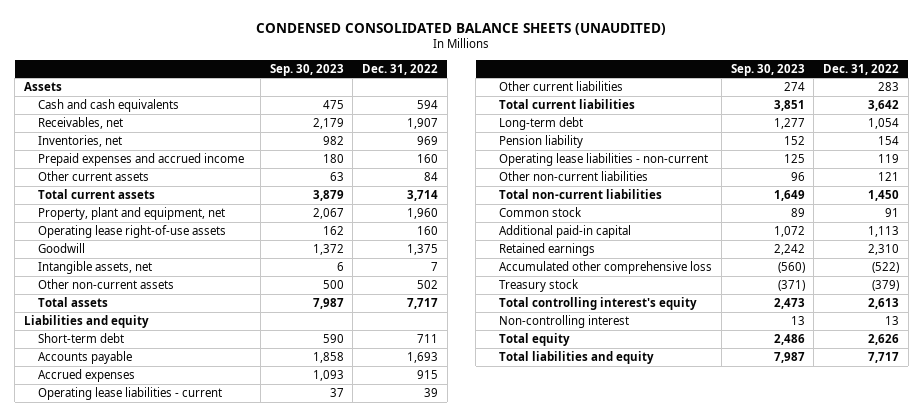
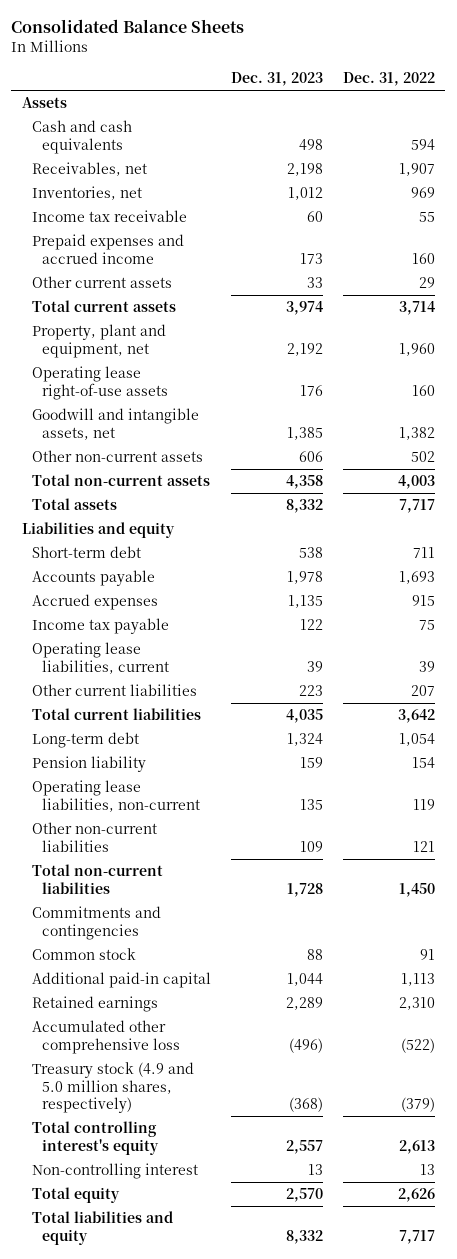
- CONDENSED CONSOLIDATED BALANCE SHEETS (UNAUDITED)
+ Consolidated Balance Sheets
- | Sep. 30, 2023 | Dec. 31, 2022
+ | Dec. 31, 2023 | Dec. 31, 2022
+ Income tax receivable | 60 | 55
- Other current assets | 63 | 84
+ Other current assets | 33 | 29
- Goodwill | 1,372 | 1,375
- Intangible assets, net | 6 | 7
+ Goodwill and intangible assets, net | 1,385 | 1,382
+ Total non-current assets | 4,358 | 4,003
- Operating lease liabilities - current | 37 | 39
- Other current liabilities | 274 | 283
+ Income tax payable | 122 | 75
+ Operating lease liabilities, current | 39 | 39
+ Other current liabilities | 223 | 207
- Operating lease liabilities - non-current | 125 | 119
+ Operating lease liabilities, non-current | 135 | 119
+ Commitments and contingencies
- Treasury stock | (371) | (379)
+ Treasury stock (4.9 and 5.0 million shares, respectively) | (368) | (379)

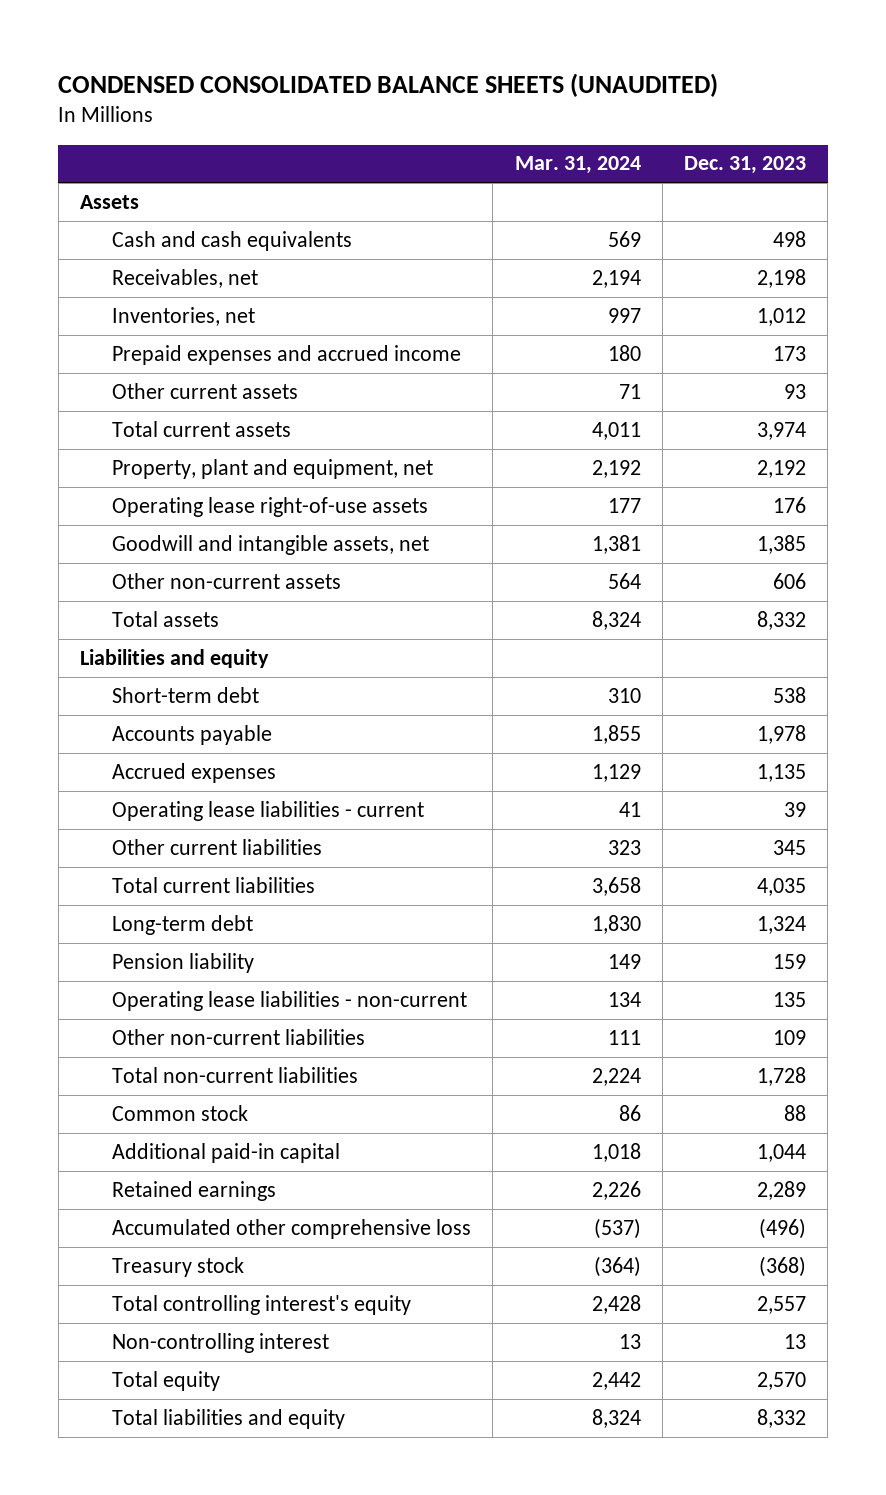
- Consolidated Balance Sheets
+ CONDENSED CONSOLIDATED BALANCE SHEETS (UNAUDITED)
- | Dec. 31, 2023 | Dec. 31, 2022
+ | Mar. 31, 2024 | Dec. 31, 2023
- Income tax receivable | 60 | 55
- Other current assets | 33 | 29
+ Other current assets | 71 | 93
- Total non-current assets | 4,358 | 4,003
- Income tax payable | 122 | 75
- Operating lease liabilities, current | 39 | 39
- Other current liabilities | 223 | 207
+ Operating lease liabilities - current | 41 | 39
+ Other current liabilities | 323 | 345
- Operating lease liabilities, non-current | 135 | 119
+ Operating lease liabilities - non-current | 134 | 135
- Commitments and contingencies
- Treasury stock (4.9 and 5.0 million shares, respectively) | (368) | (379)
+ Treasury stock | (364) | (368)

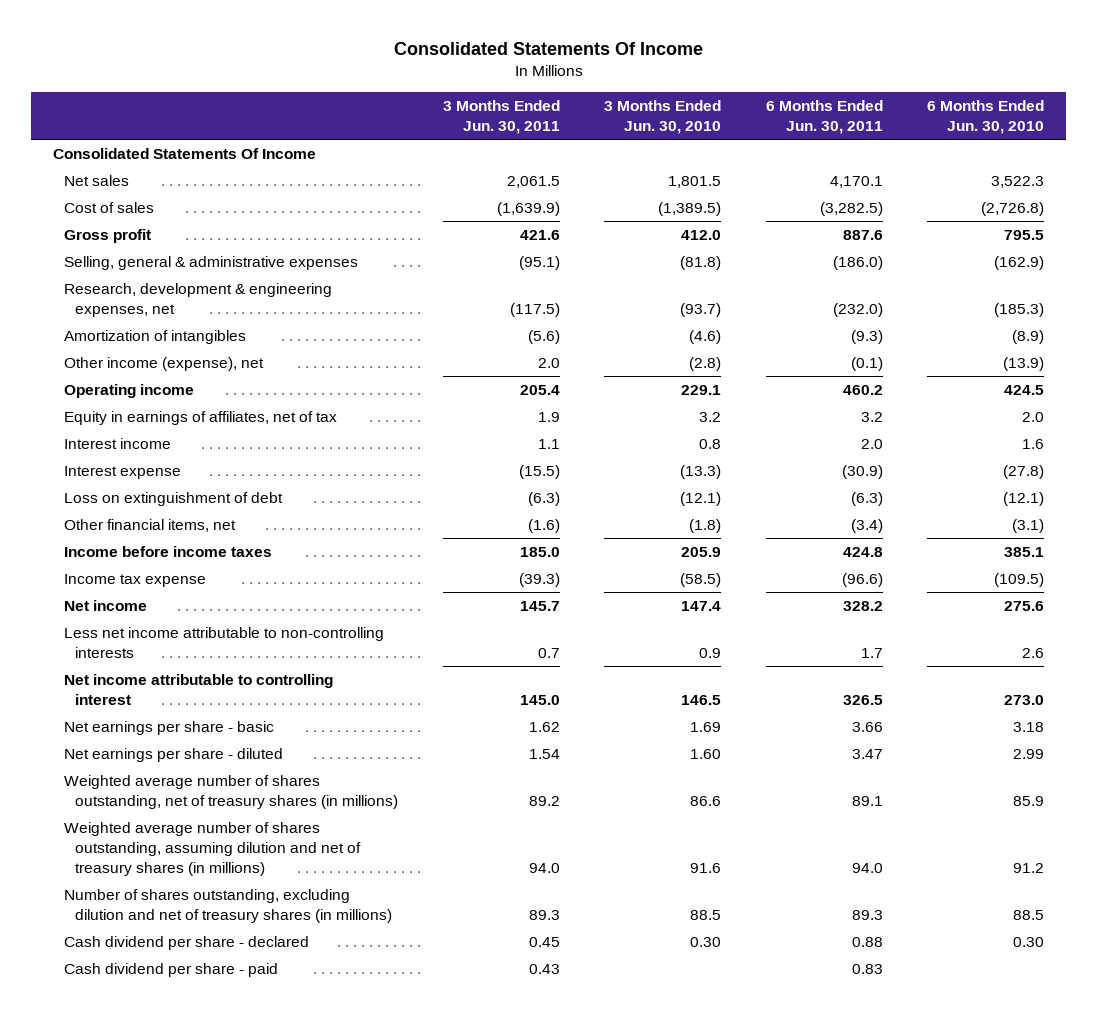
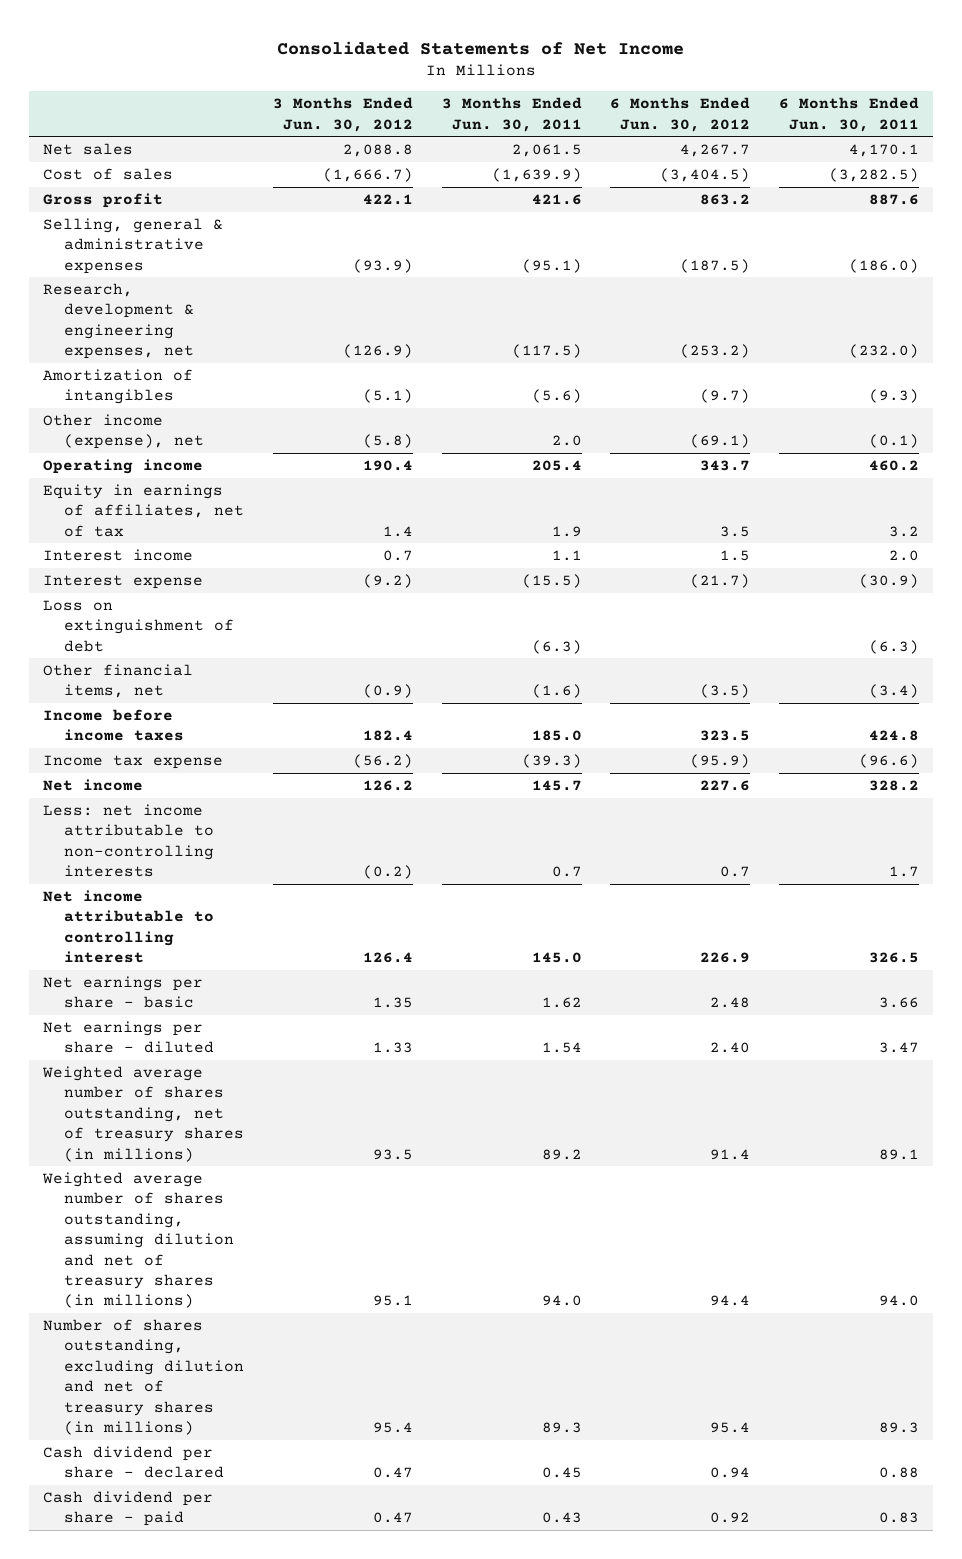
- Consolidated Statements Of Income
+ Consolidated Statements of Net Income
- | 3 Months Ended Jun. 30, 2011 | 3 Months Ended Jun. 30, 2010 | 6 Months Ended Jun. 30, 2011 | 6 Months Ended Jun. 30, 2010
+ | 3 Months Ended Jun. 30, 2012 | 3 Months Ended Jun. 30, 2011 | 6 Months Ended Jun. 30, 2012 | 6 Months Ended Jun. 30, 2011
- Consolidated Statements Of Income
- Less net income attributable to non-controlling interests | 0.7 | 0.9 | 1.7 | 2.6
+ Less: net income attributable to non-controlling interests | (0.2) | 0.7 | 0.7 | 1.7

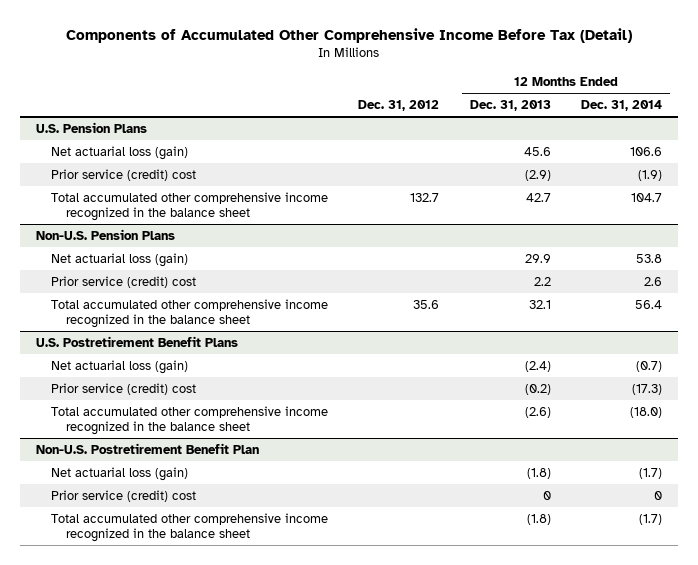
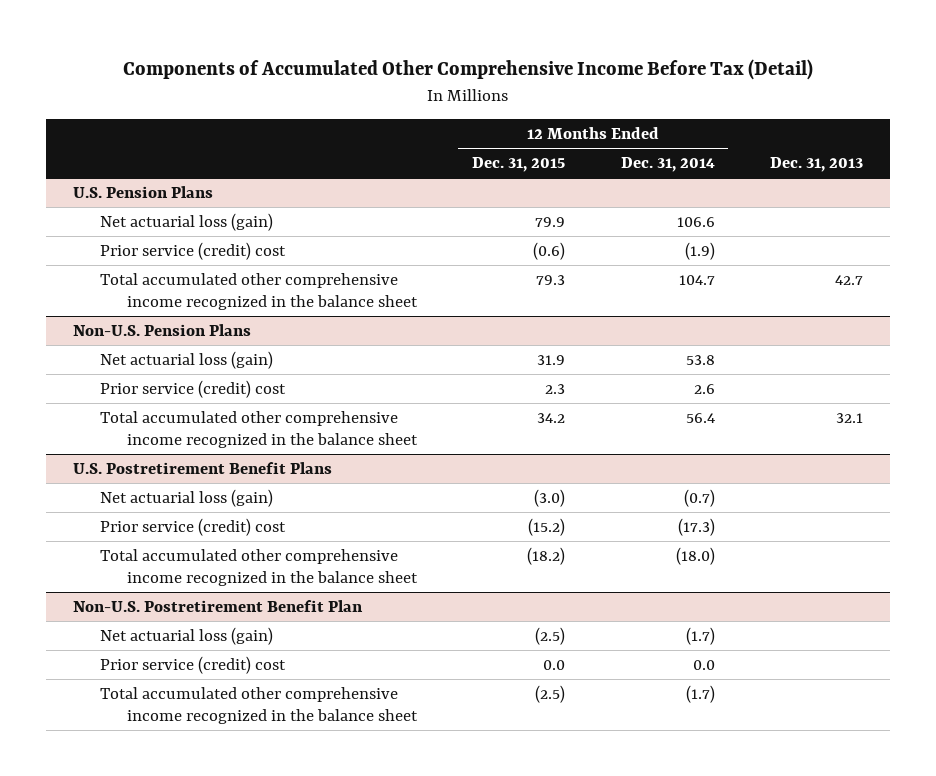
- | Dec. 31, 2012 | 12 Months Ended Dec. 31, 2013 | 12 Months Ended Dec. 31, 2014
+ | 12 Months Ended Dec. 31, 2015 | 12 Months Ended Dec. 31, 2014 | Dec. 31, 2013
@ Non-U.S. Postretirement Benefit Plan
- Prior service (credit) cost | | 0 | 0
+ Prior service (credit) cost | 0.0 | 0.0 |

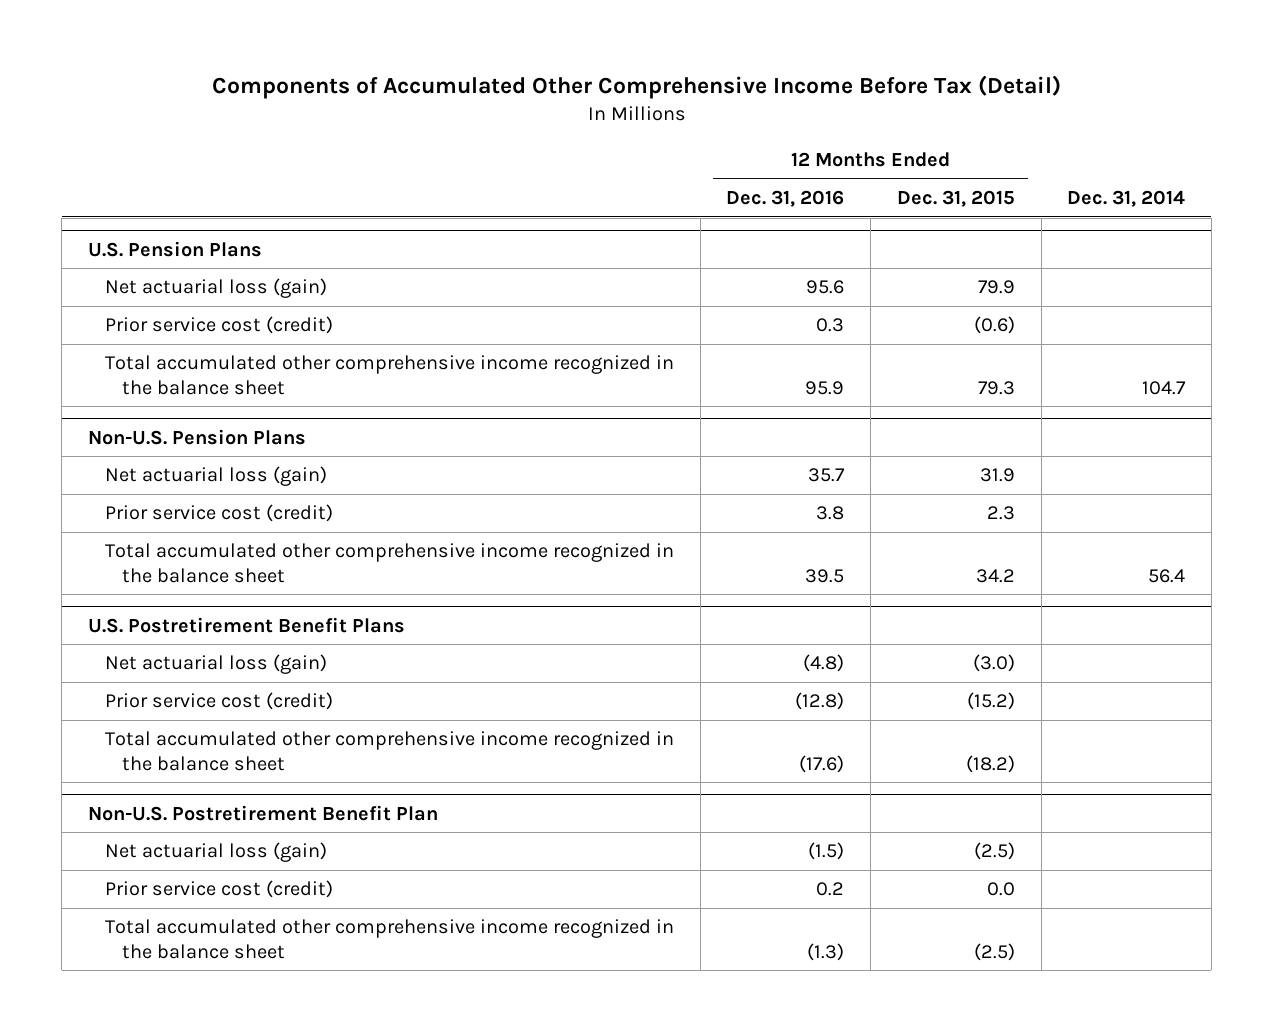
- | 12 Months Ended Dec. 31, 2015 | 12 Months Ended Dec. 31, 2014 | Dec. 31, 2013
+ | 12 Months Ended Dec. 31, 2016 | 12 Months Ended Dec. 31, 2015 | Dec. 31, 2014
@ U.S. Pension Plans
- Prior service (credit) cost | (0.6) | (1.9) |
+ Prior service cost (credit) | 0.3 | (0.6) |
@ Non-U.S. Pension Plans
- Prior service (credit) cost | 2.3 | 2.6 |
+ Prior service cost (credit) | 3.8 | 2.3 |
@ U.S. Postretirement Benefit Plans
- Prior service (credit) cost | (15.2) | (17.3) |
+ Prior service cost (credit) | (12.8) | (15.2) |
@ Non-U.S. Postretirement Benefit Plan
- Prior service (credit) cost | 0.0 | 0.0 |
+ Prior service cost (credit) | 0.2 | 0.0 |

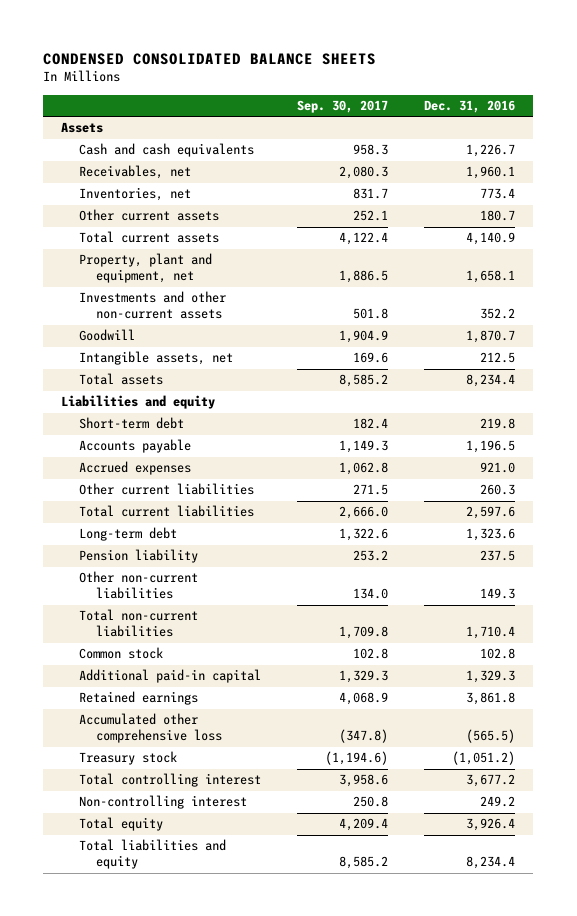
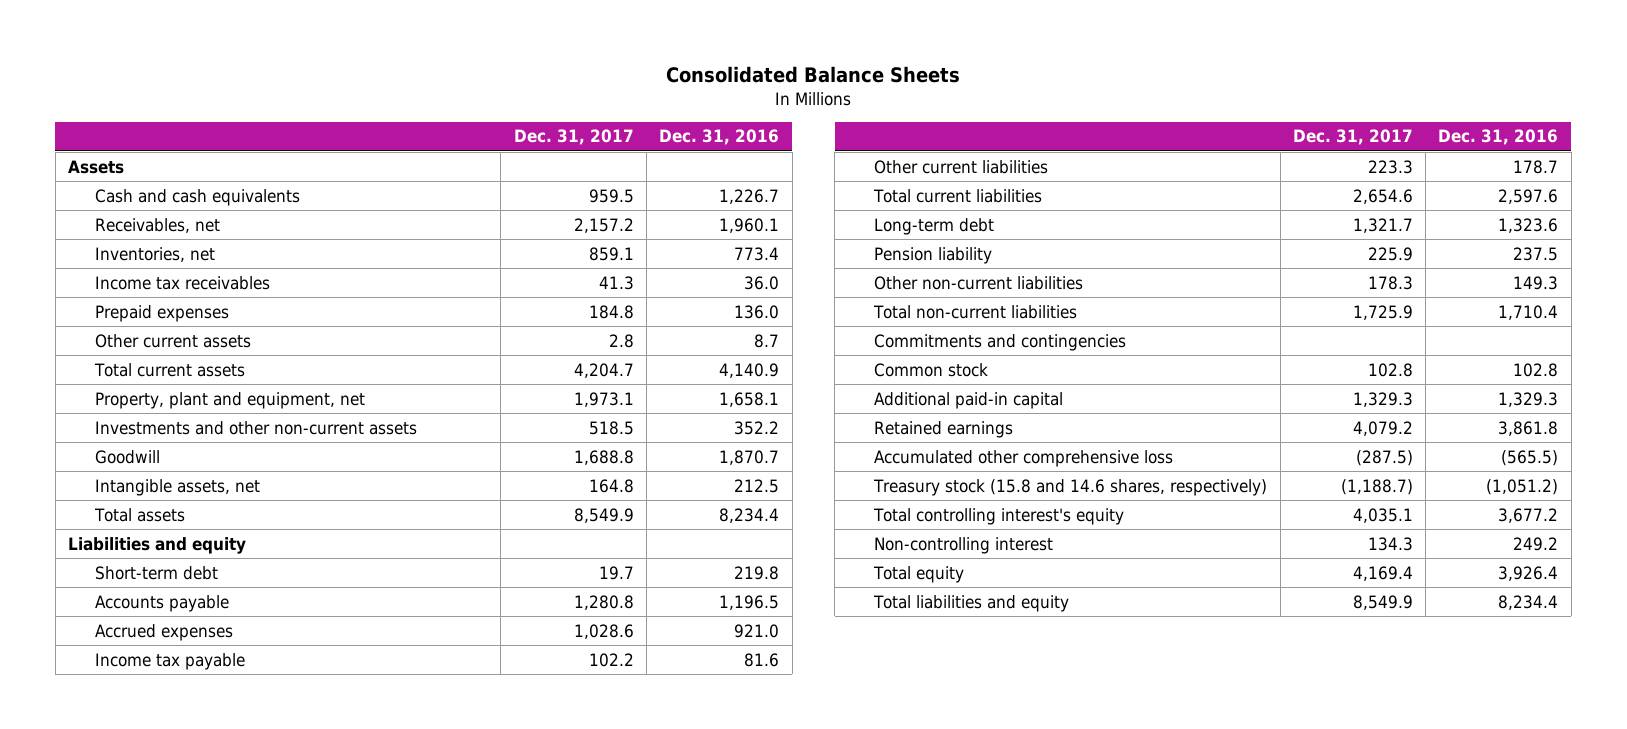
- CONDENSED CONSOLIDATED BALANCE SHEETS
+ Consolidated Balance Sheets
- | Sep. 30, 2017 | Dec. 31, 2016
+ | Dec. 31, 2017 | Dec. 31, 2016
- Other current assets | 252.1 | 180.7
+ Income tax receivables | 41.3 | 36.0
+ Prepaid expenses | 184.8 | 136.0
+ Other current assets | 2.8 | 8.7
- Other current liabilities | 271.5 | 260.3
+ Income tax payable | 102.2 | 81.6
+ Other current liabilities | 223.3 | 178.7
+ Commitments and contingencies
- Treasury stock | (1,194.6) | (1,051.2)
- Total controlling interest | 3,958.6 | 3,677.2
+ Treasury stock (15.8 and 14.6 shares, respectively) | (1,188.7) | (1,051.2)
+ Total controlling interest's equity | 4,035.1 | 3,677.2

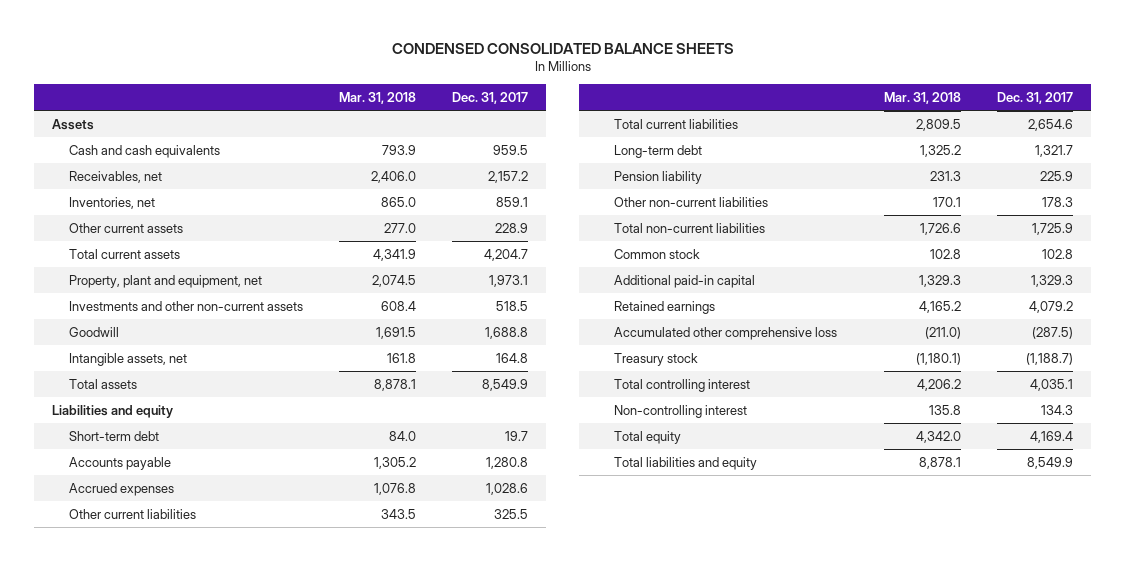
- Consolidated Balance Sheets
+ CONDENSED CONSOLIDATED BALANCE SHEETS
- | Dec. 31, 2017 | Dec. 31, 2016
+ | Mar. 31, 2018 | Dec. 31, 2017
- Income tax receivables | 41.3 | 36.0
- Prepaid expenses | 184.8 | 136.0
- Other current assets | 2.8 | 8.7
+ Other current assets | 277.0 | 228.9
- Income tax payable | 102.2 | 81.6
- Other current liabilities | 223.3 | 178.7
+ Other current liabilities | 343.5 | 325.5
- Commitments and contingencies
- Treasury stock (15.8 and 14.6 shares, respectively) | (1,188.7) | (1,051.2)
- Total controlling interest's equity | 4,035.1 | 3,677.2
+ Treasury stock | (1,180.1) | (1,188.7)
+ Total controlling interest | 4,206.2 | 4,035.1

